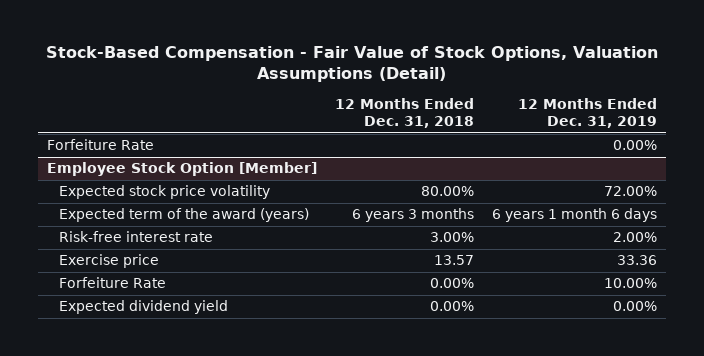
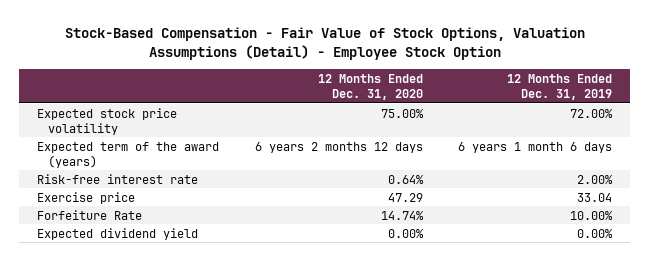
- Stock-Based Compensation - Fair Value of Stock Options, Valuation Assumptions (Detail)
+ Stock-Based Compensation - Fair Value of Stock Options, Valuation Assumptions (Detail) - Employee Stock Option
- | 12 Months Ended Dec. 31, 2018 | 12 Months Ended Dec. 31, 2019
+ | 12 Months Ended Dec. 31, 2020 | 12 Months Ended Dec. 31, 2019
- Forfeiture Rate | | 0.00%
- Employee Stock Option [Member]
- Exercise price | 13.57 | 33.36
+ Exercise price | 47.29 | 33.04

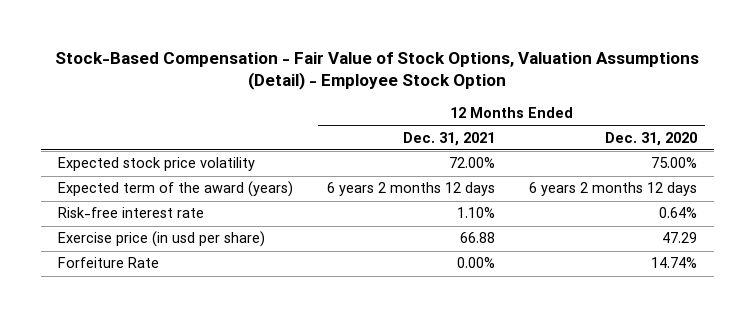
- | 12 Months Ended Dec. 31, 2020 | 12 Months Ended Dec. 31, 2019
+ | 12 Months Ended Dec. 31, 2021 | 12 Months Ended Dec. 31, 2020
- Exercise price | 47.29 | 33.04
+ Exercise price (in usd per share) | 66.88 | 47.29
- Expected dividend yield | 0.00% | 0.00%

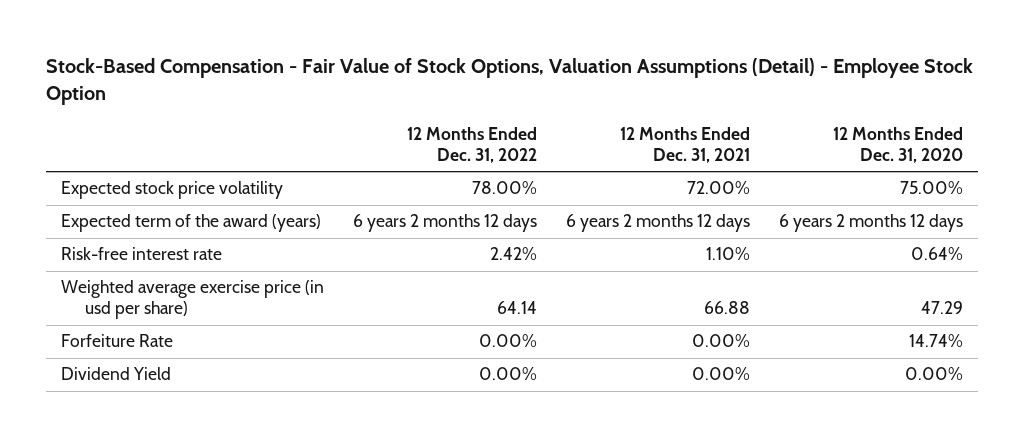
- | 12 Months Ended Dec. 31, 2021 | 12 Months Ended Dec. 31, 2020
+ | 12 Months Ended Dec. 31, 2022 | 12 Months Ended Dec. 31, 2021 | 12 Months Ended Dec. 31, 2020
- Exercise price (in usd per share) | 66.88 | 47.29
+ Weighted average exercise price (in usd per share) | 64.14 | 66.88 | 47.29
+ Dividend Yield | 0.00% | 0.00% | 0.00%

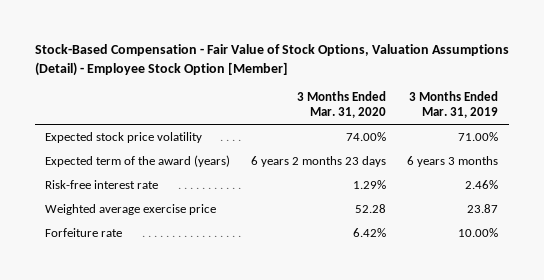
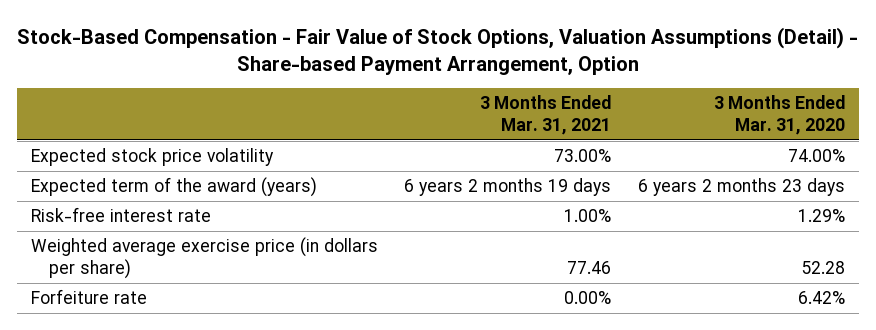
- Stock-Based Compensation - Fair Value of Stock Options, Valuation Assumptions (Detail) - Employee Stock Option [Member]
+ Stock-Based Compensation - Fair Value of Stock Options, Valuation Assumptions (Detail) - Share-based Payment Arrangement, Option
- | 3 Months Ended Mar. 31, 2020 | 3 Months Ended Mar. 31, 2019
+ | 3 Months Ended Mar. 31, 2021 | 3 Months Ended Mar. 31, 2020
- Weighted average exercise price | 52.28 | 23.87
+ Weighted average exercise price (in dollars per share) | 77.46 | 52.28

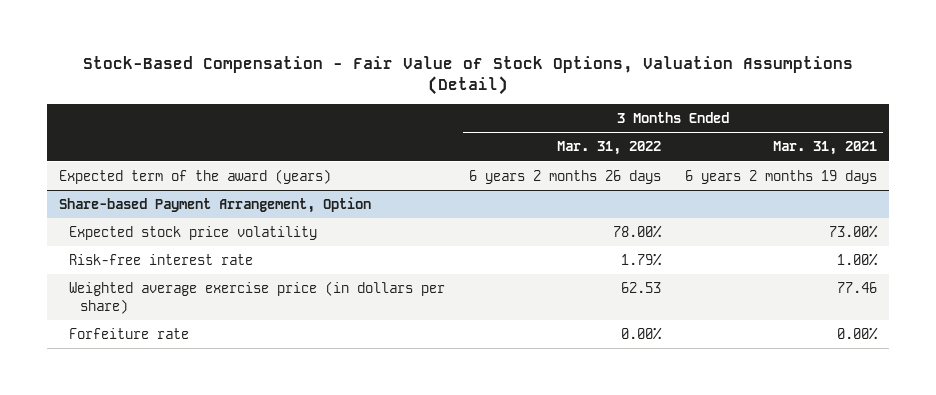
- Stock-Based Compensation - Fair Value of Stock Options, Valuation Assumptions (Detail) - Share-based Payment Arrangement, Option
+ Stock-Based Compensation - Fair Value of Stock Options, Valuation Assumptions (Detail)
- | 3 Months Ended Mar. 31, 2021 | 3 Months Ended Mar. 31, 2020
+ | 3 Months Ended Mar. 31, 2022 | 3 Months Ended Mar. 31, 2021
- Expected stock price volatility | 73.00% | 74.00%
+ Share-based Payment Arrangement, Option
+ Expected stock price volatility | 78.00% | 73.00%

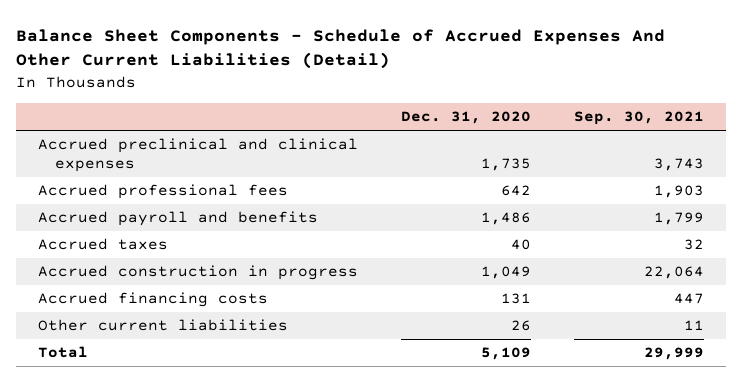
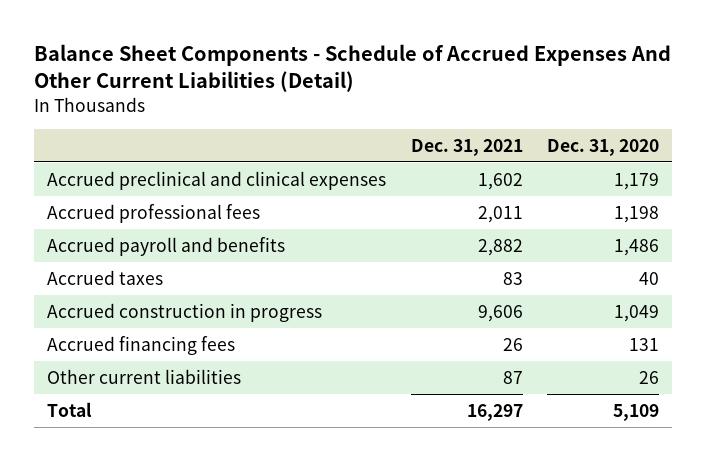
- | Dec. 31, 2020 | Sep. 30, 2021
+ | Dec. 31, 2021 | Dec. 31, 2020
- Accrued preclinical and clinical expenses | 1,735 | 3,743
- Accrued professional fees | 642 | 1,903
+ Accrued preclinical and clinical expenses | 1,602 | 1,179
+ Accrued professional fees | 2,011 | 1,198
- Accrued financing costs | 131 | 447
+ Accrued financing fees | 26 | 131

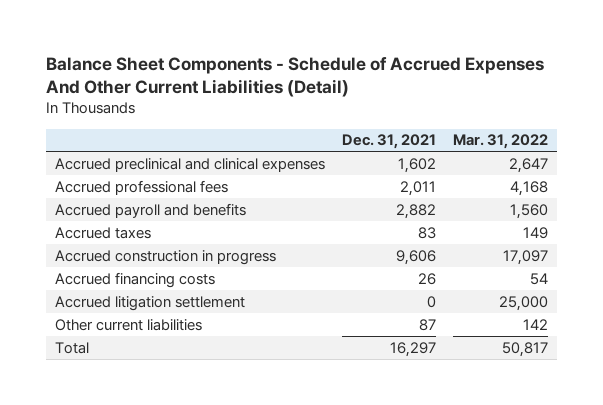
- | Dec. 31, 2021 | Dec. 31, 2020
+ | Dec. 31, 2021 | Mar. 31, 2022
- Accrued financing fees | 26 | 131
+ Accrued financing costs | 26 | 54
+ Accrued litigation settlement | 0 | 25,000

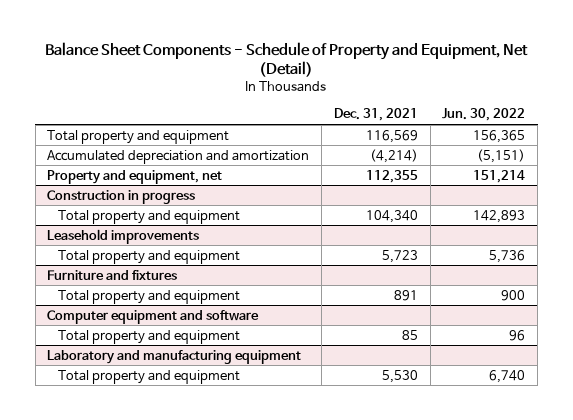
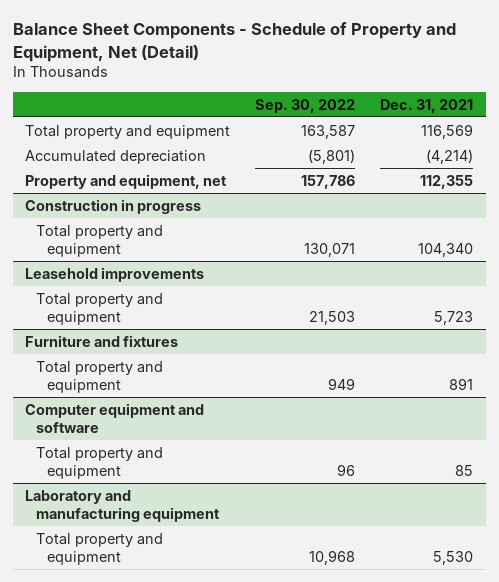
- | Dec. 31, 2021 | Jun. 30, 2022
+ | Sep. 30, 2022 | Dec. 31, 2021
- Accumulated depreciation and amortization | (4,214) | (5,151)
+ Accumulated depreciation | (5,801) | (4,214)

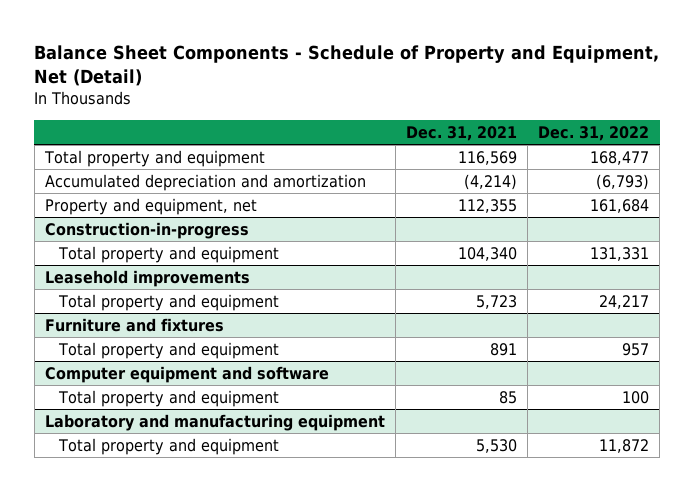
- | Sep. 30, 2022 | Dec. 31, 2021
+ | Dec. 31, 2021 | Dec. 31, 2022
- Accumulated depreciation | (5,801) | (4,214)
+ Accumulated depreciation and amortization | (4,214) | (6,793)
- Construction in progress
+ Construction-in-progress

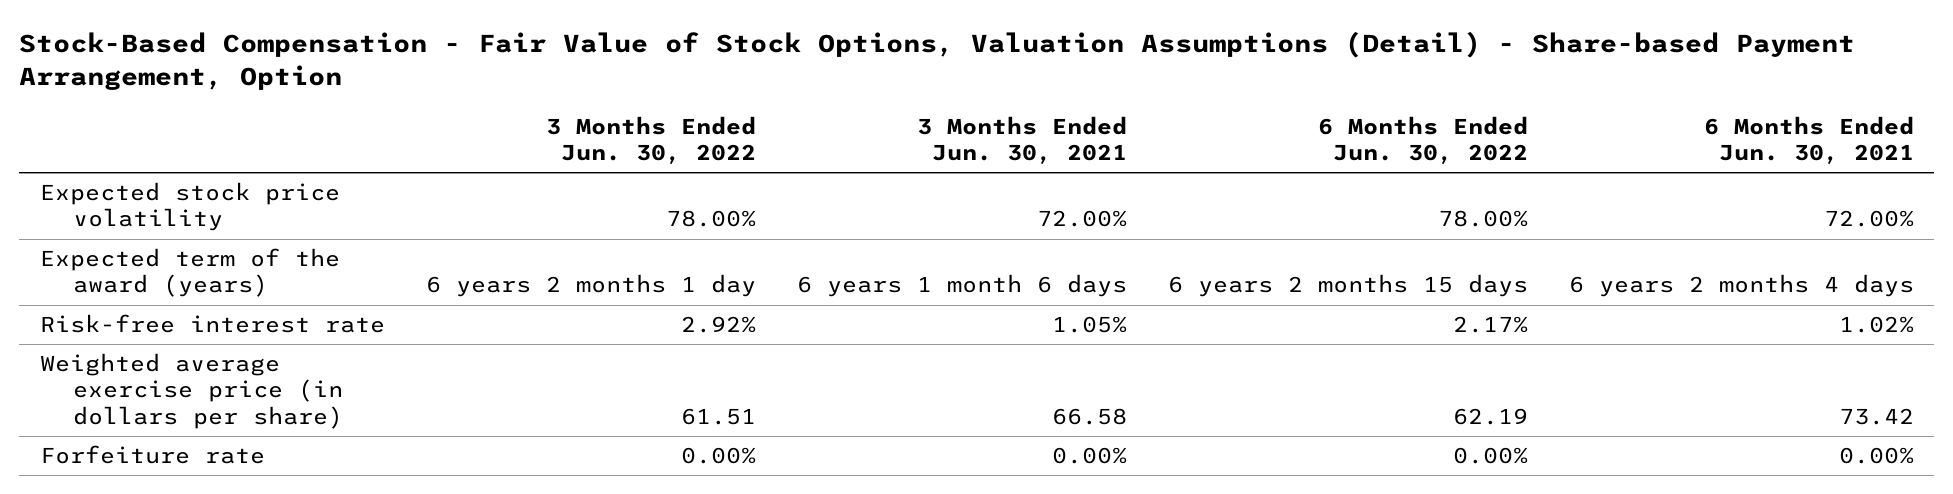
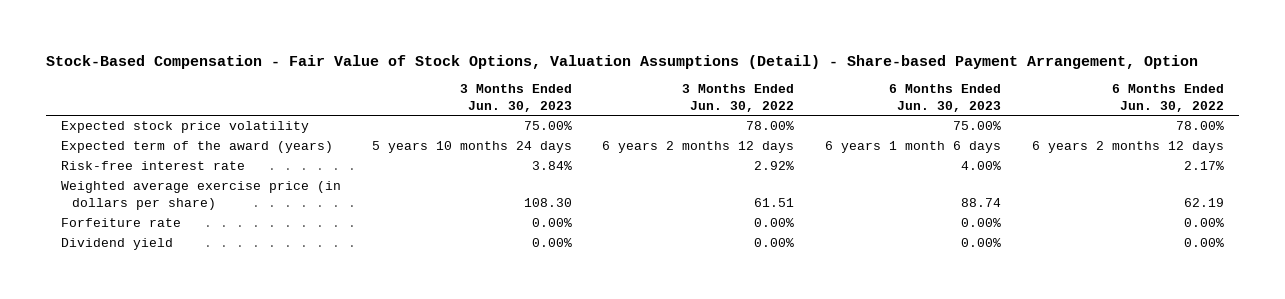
- | 3 Months Ended Jun. 30, 2022 | 3 Months Ended Jun. 30, 2021 | 6 Months Ended Jun. 30, 2022 | 6 Months Ended Jun. 30, 2021
+ | 3 Months Ended Jun. 30, 2023 | 3 Months Ended Jun. 30, 2022 | 6 Months Ended Jun. 30, 2023 | 6 Months Ended Jun. 30, 2022
- Expected term of the award (years) | 6 years 2 months 1 day | 6 years 1 month 6 days | 6 years 2 months 15 days | 6 years 2 months 4 days
+ Expected term of the award (years) | 5 years 10 months 24 days | 6 years 2 months 12 days | 6 years 1 month 6 days | 6 years 2 months 12 days
+ Dividend yield | 0.00% | 0.00% | 0.00% | 0.00%

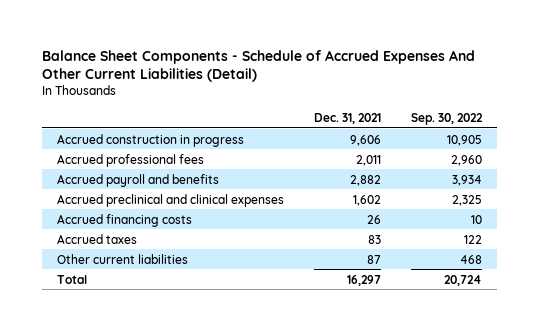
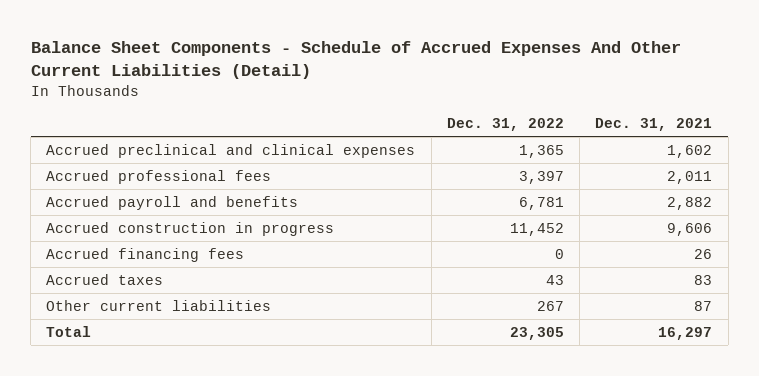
- | Dec. 31, 2021 | Sep. 30, 2022
+ | Dec. 31, 2022 | Dec. 31, 2021
moved up: Accrued preclinical and clinical expenses | 1,365 | 1,602
- Accrued financing costs | 26 | 10
moved down: Accrued construction in progress | 11,452 | 9,606
+ Accrued financing fees | 0 | 26

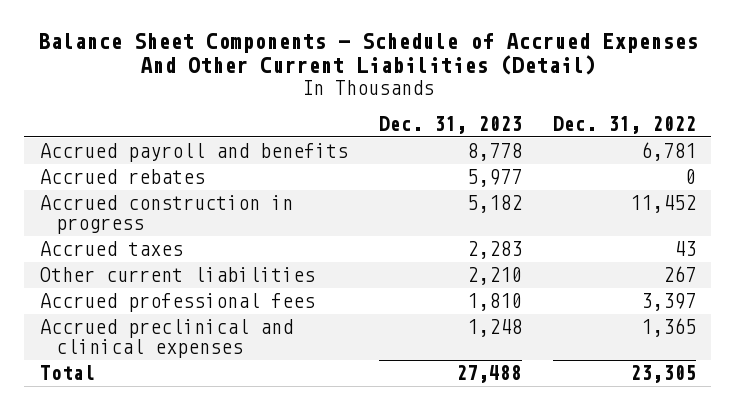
- | Dec. 31, 2022 | Dec. 31, 2021
+ | Dec. 31, 2023 | Dec. 31, 2022
+ Accrued rebates | 5,977 | 0
- Accrued financing fees | 0 | 26
moved down: Accrued professional fees | 1,810 | 3,397
moved down: Accrued preclinical and clinical expenses | 1,248 | 1,365

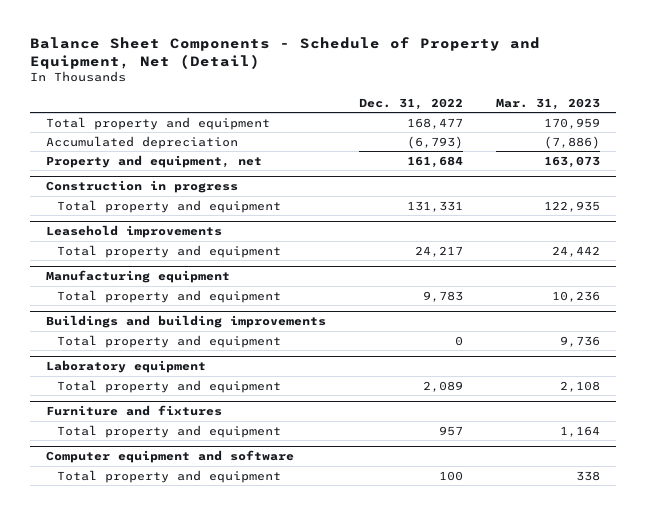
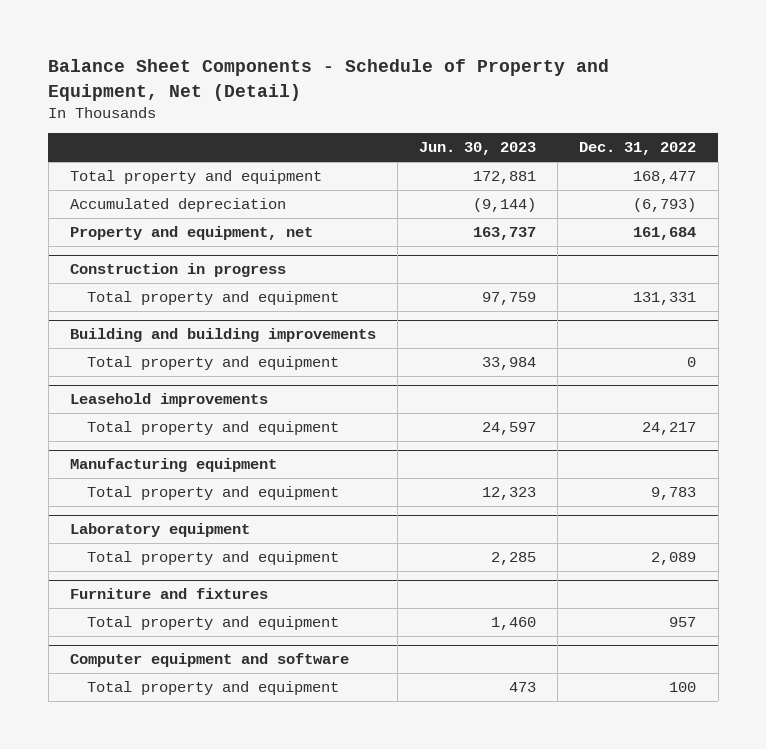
- | Dec. 31, 2022 | Mar. 31, 2023
+ | Jun. 30, 2023 | Dec. 31, 2022
+ Building and building improvements
+ Total property and equipment | 33,984 | 0
- Buildings and building improvements
- Total property and equipment | 0 | 9,736

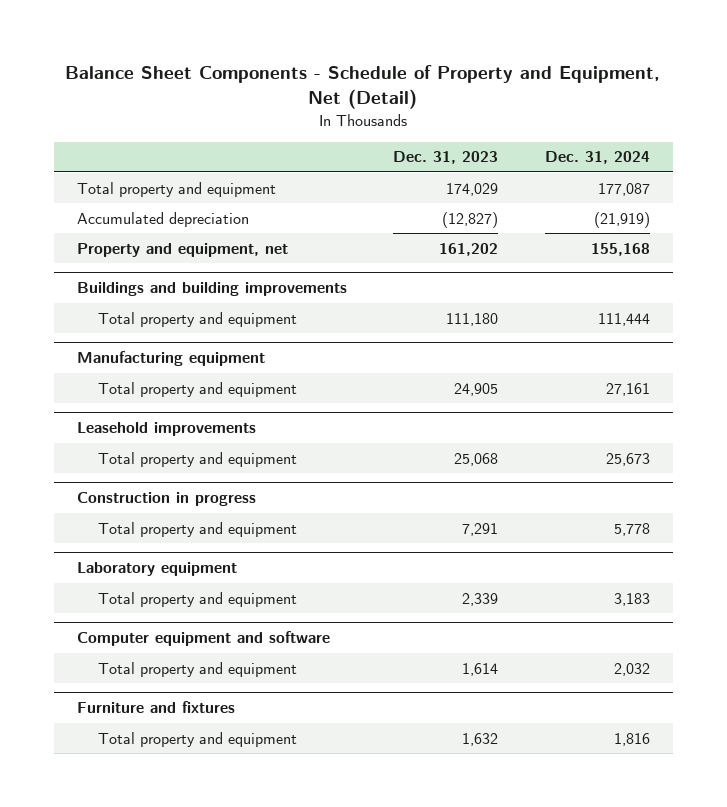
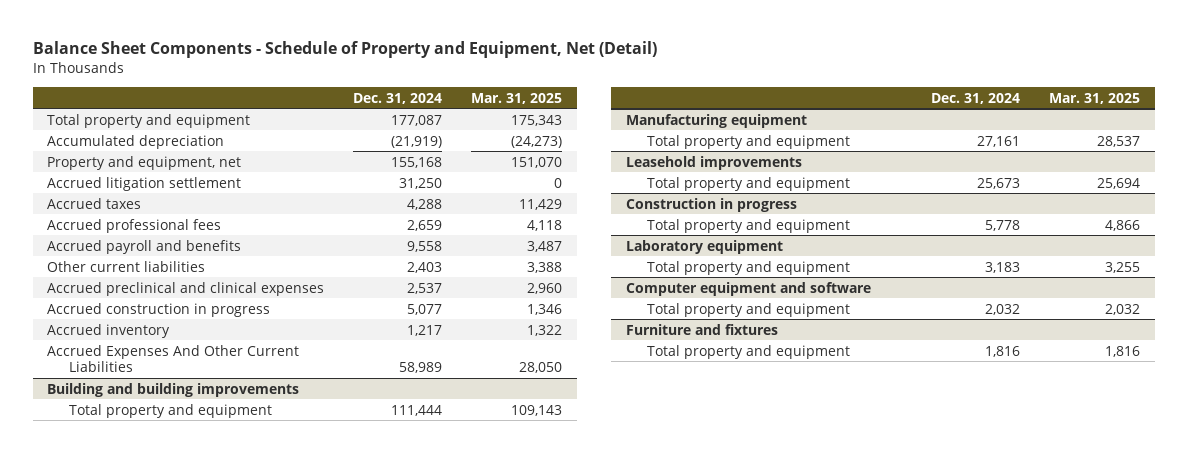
- | Dec. 31, 2023 | Dec. 31, 2024
+ | Dec. 31, 2024 | Mar. 31, 2025
- Buildings and building improvements
+ Accrued litigation settlement | 31,250 | 0
+ Accrued taxes | 4,288 | 11,429
+ Accrued professional fees | 2,659 | 4,118
+ Accrued payroll and benefits | 9,558 | 3,487
+ Other current liabilities | 2,403 | 3,388
+ Accrued preclinical and clinical expenses | 2,537 | 2,960
+ Accrued construction in progress | 5,077 | 1,346
+ Accrued inventory | 1,217 | 1,322
+ Accrued Expenses And Other Current Liabilities | 58,989 | 28,050
+ Building and building improvements

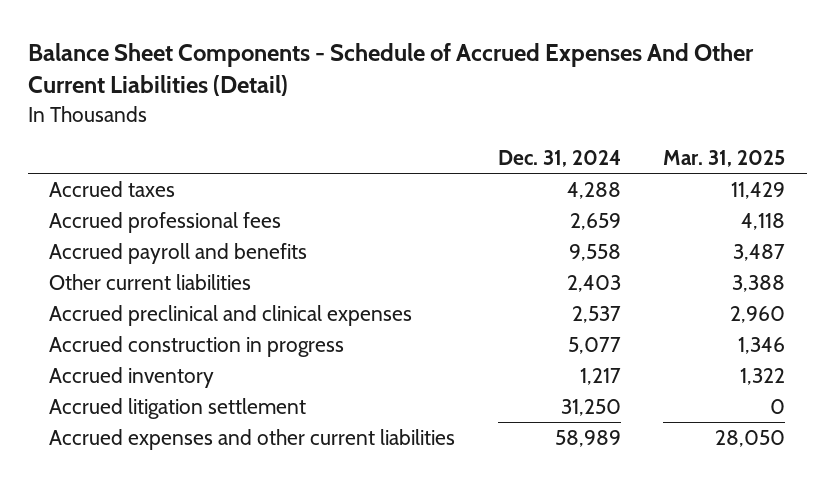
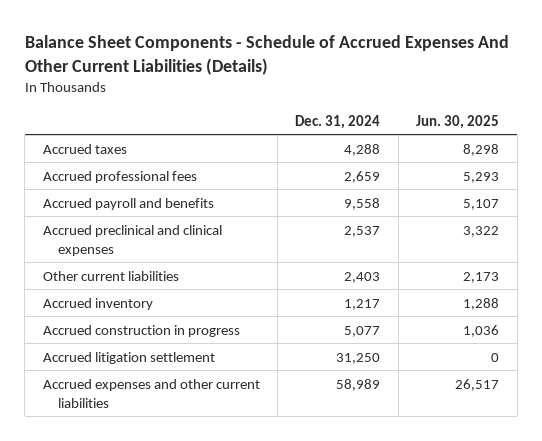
- Balance Sheet Components - Schedule of Accrued Expenses And Other Current Liabilities (Detail)
+ Balance Sheet Components - Schedule of Accrued Expenses And Other Current Liabilities (Details)
- | Dec. 31, 2024 | Mar. 31, 2025
+ | Dec. 31, 2024 | Jun. 30, 2025
moved down: Other current liabilities | 2,403 | 2,173
moved down: Accrued construction in progress | 5,077 | 1,036

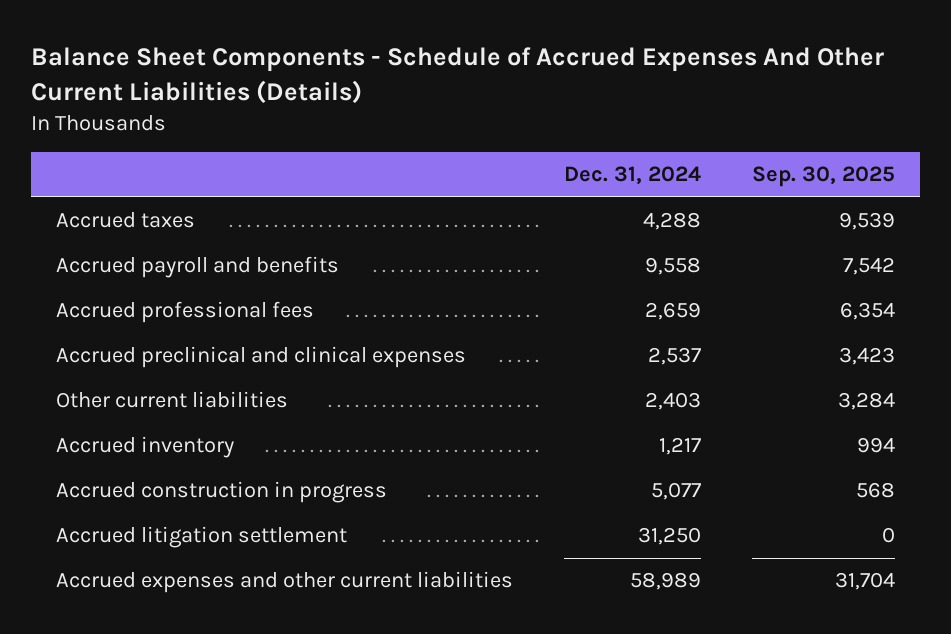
- | Dec. 31, 2024 | Jun. 30, 2025
+ | Dec. 31, 2024 | Sep. 30, 2025
moved down: Accrued professional fees | 2,659 | 6,354

